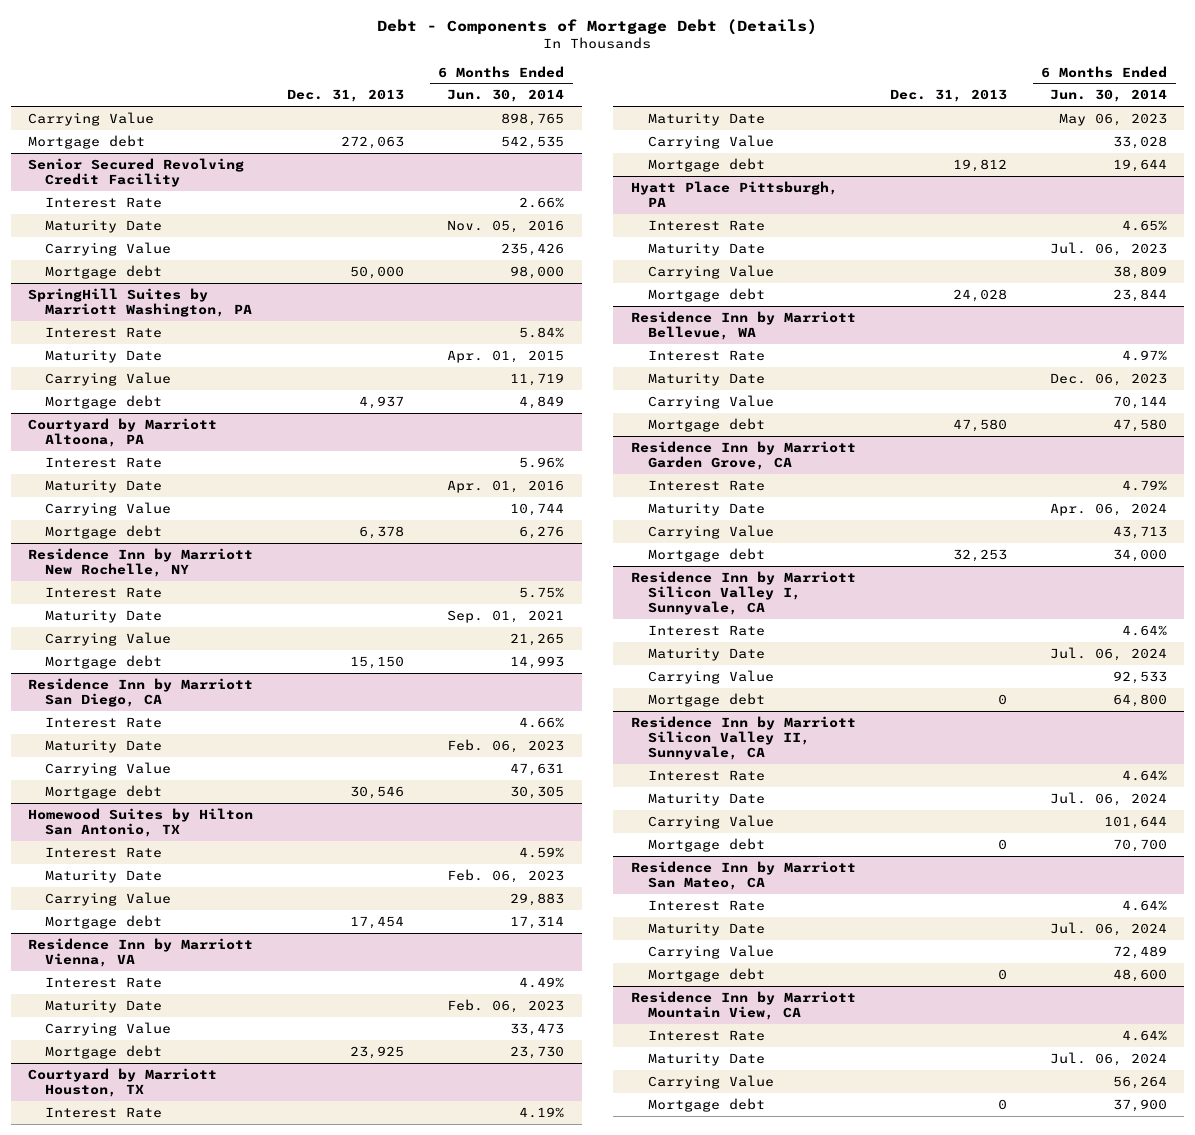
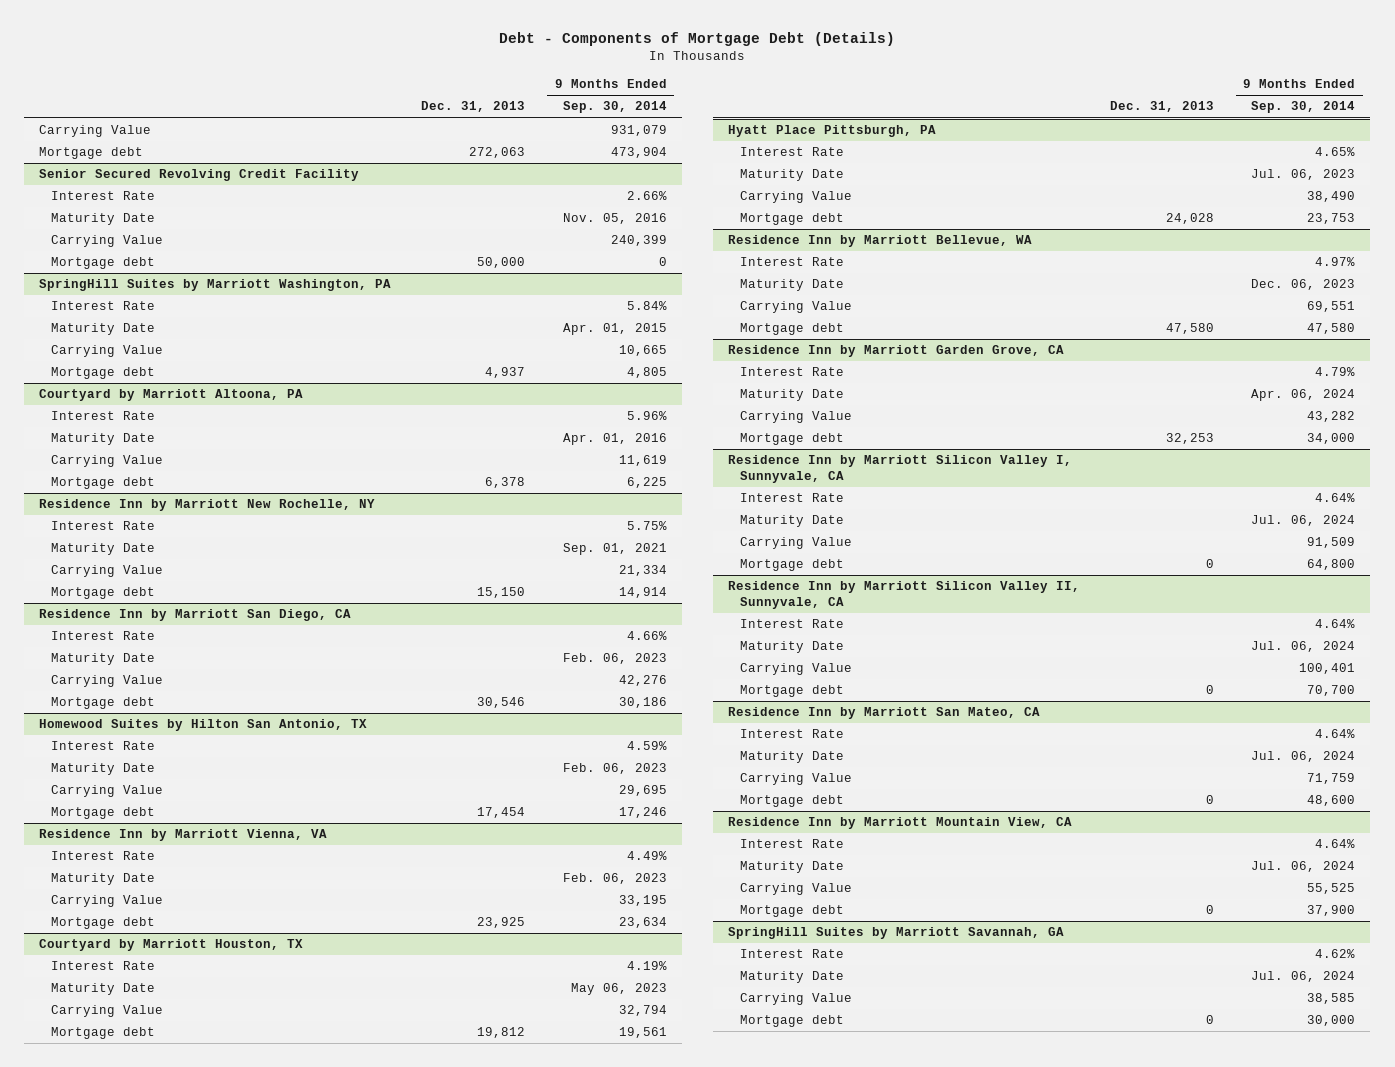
- | Dec. 31, 2013 | 6 Months Ended Jun. 30, 2014
+ | Dec. 31, 2013 | 9 Months Ended Sep. 30, 2014
+ SpringHill Suites by Marriott Savannah, GA
+ Interest Rate | | 4.62%
+ Maturity Date | | Jul. 06, 2024
+ Carrying Value | | 38,585
+ Mortgage debt | 0 | 30,000

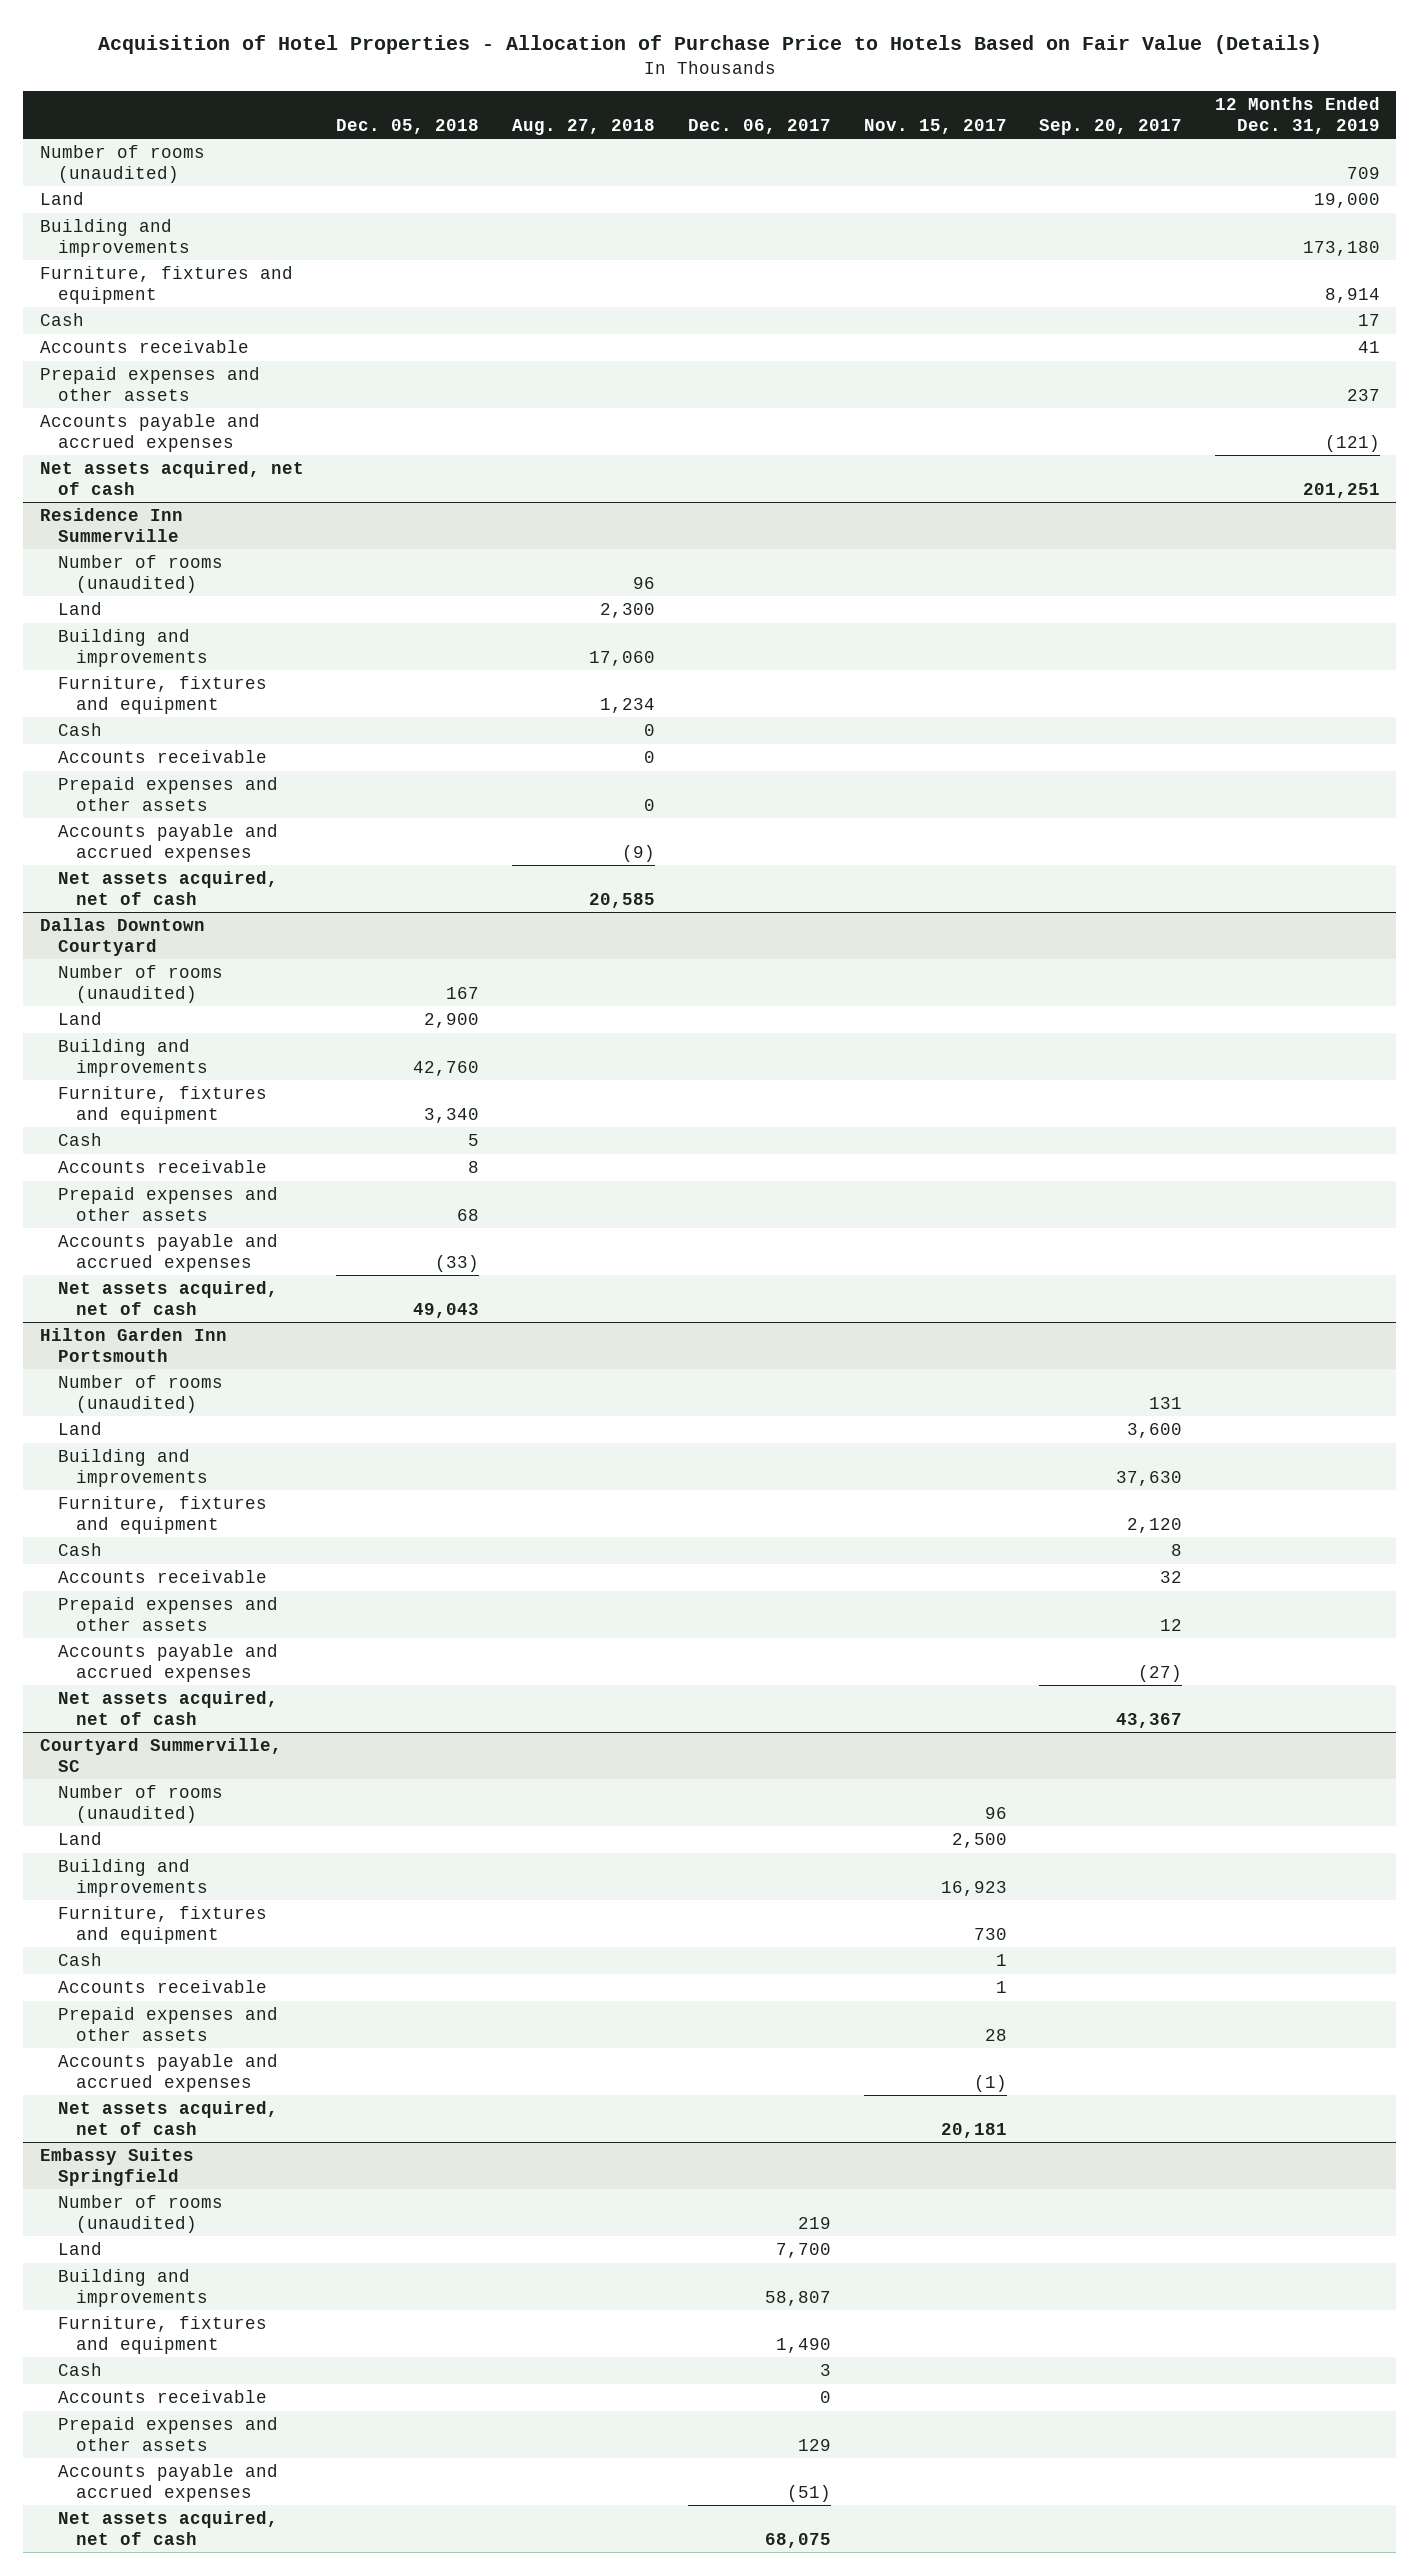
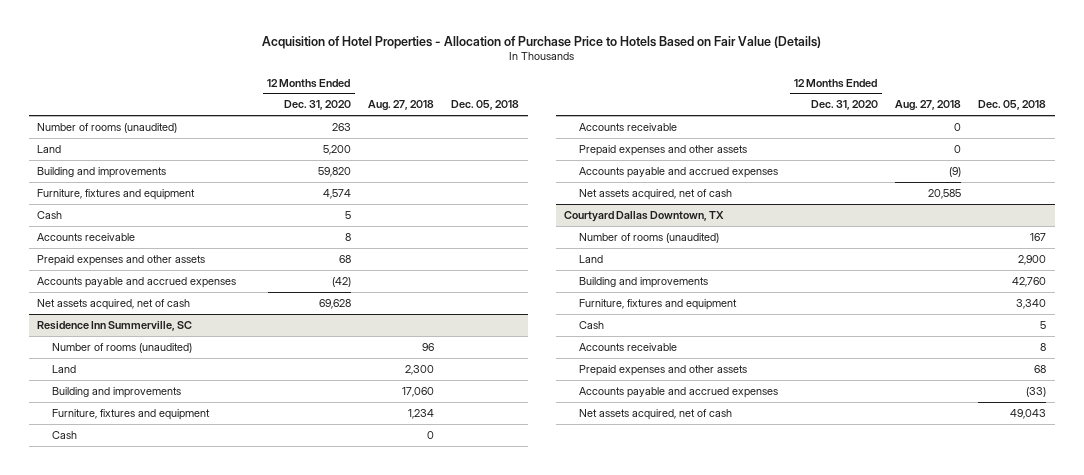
- | Dec. 05, 2018 | Aug. 27, 2018 | Dec. 06, 2017 | Nov. 15, 2017 | Sep. 20, 2017 | 12 Months Ended Dec. 31, 2019
+ | 12 Months Ended Dec. 31, 2020 | Aug. 27, 2018 | Dec. 05, 2018
- Residence Inn Summerville
+ Residence Inn Summerville, SC
- Dallas Downtown Courtyard
+ Courtyard Dallas Downtown, TX
- Hilton Garden Inn Portsmouth
- Number of rooms (unaudited) | | | | | 131 |
- Land | | | | | 3,600 |
- Building and improvements | | | | | 37,630 |
- Furniture, fixtures and equipment | | | | | 2,120 |
- Cash | | | | | 8 |
- Accounts receivable | | | | | 32 |
- Prepaid expenses and other assets | | | | | 12 |
- Accounts payable and accrued expenses | | | | | (27) |
- Net assets acquired, net of cash | | | | | 43,367 |
- Courtyard Summerville, SC
- Number of rooms (unaudited) | | | | 96 | |
- Land | | | | 2,500 | |
- Building and improvements | | | | 16,923 | |
- Furniture, fixtures and equipment | | | | 730 | |
- Cash | | | | 1 | |
- Accounts receivable | | | | 1 | |
- Prepaid expenses and other assets | | | | 28 | |
- Accounts payable and accrued expenses | | | | (1) | |
- Net assets acquired, net of cash | | | | 20,181 | |
- Embassy Suites Springfield
- Number of rooms (unaudited) | | | 219 | | |
- Land | | | 7,700 | | |
- Building and improvements | | | 58,807 | | |
- Furniture, fixtures and equipment | | | 1,490 | | |
- Cash | | | 3 | | |
- Accounts receivable | | | 0 | | |
- Prepaid expenses and other assets | | | 129 | | |
- Accounts payable and accrued expenses | | | (51) | | |
- Net assets acquired, net of cash | | | 68,075 | | |

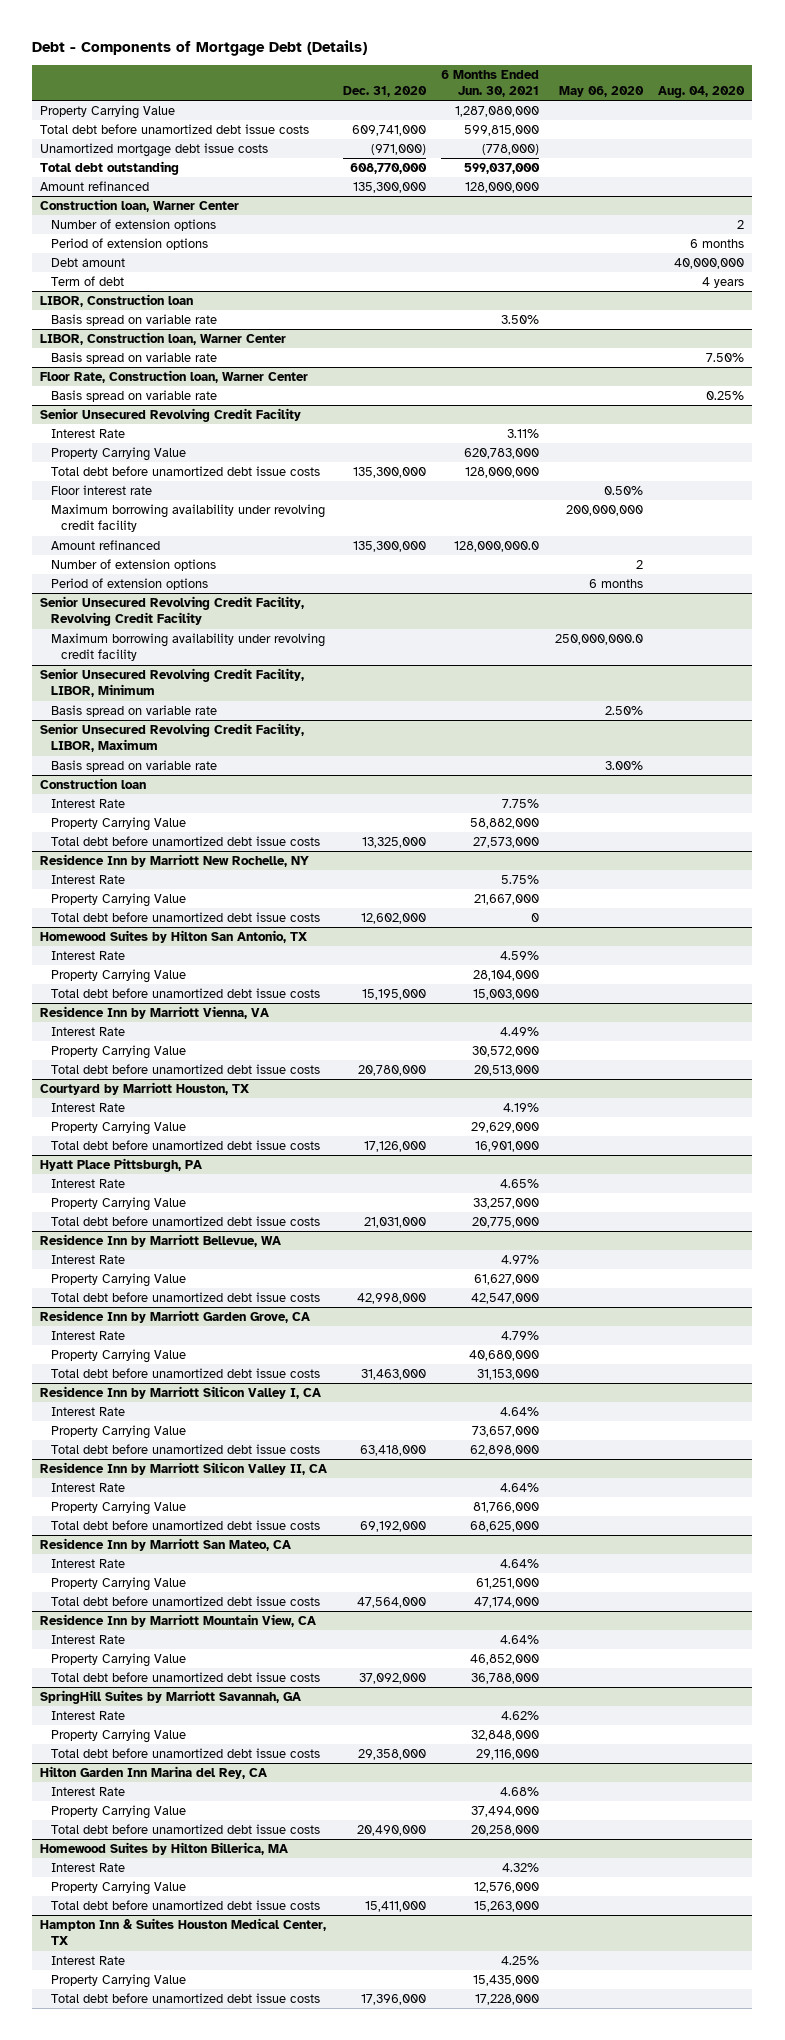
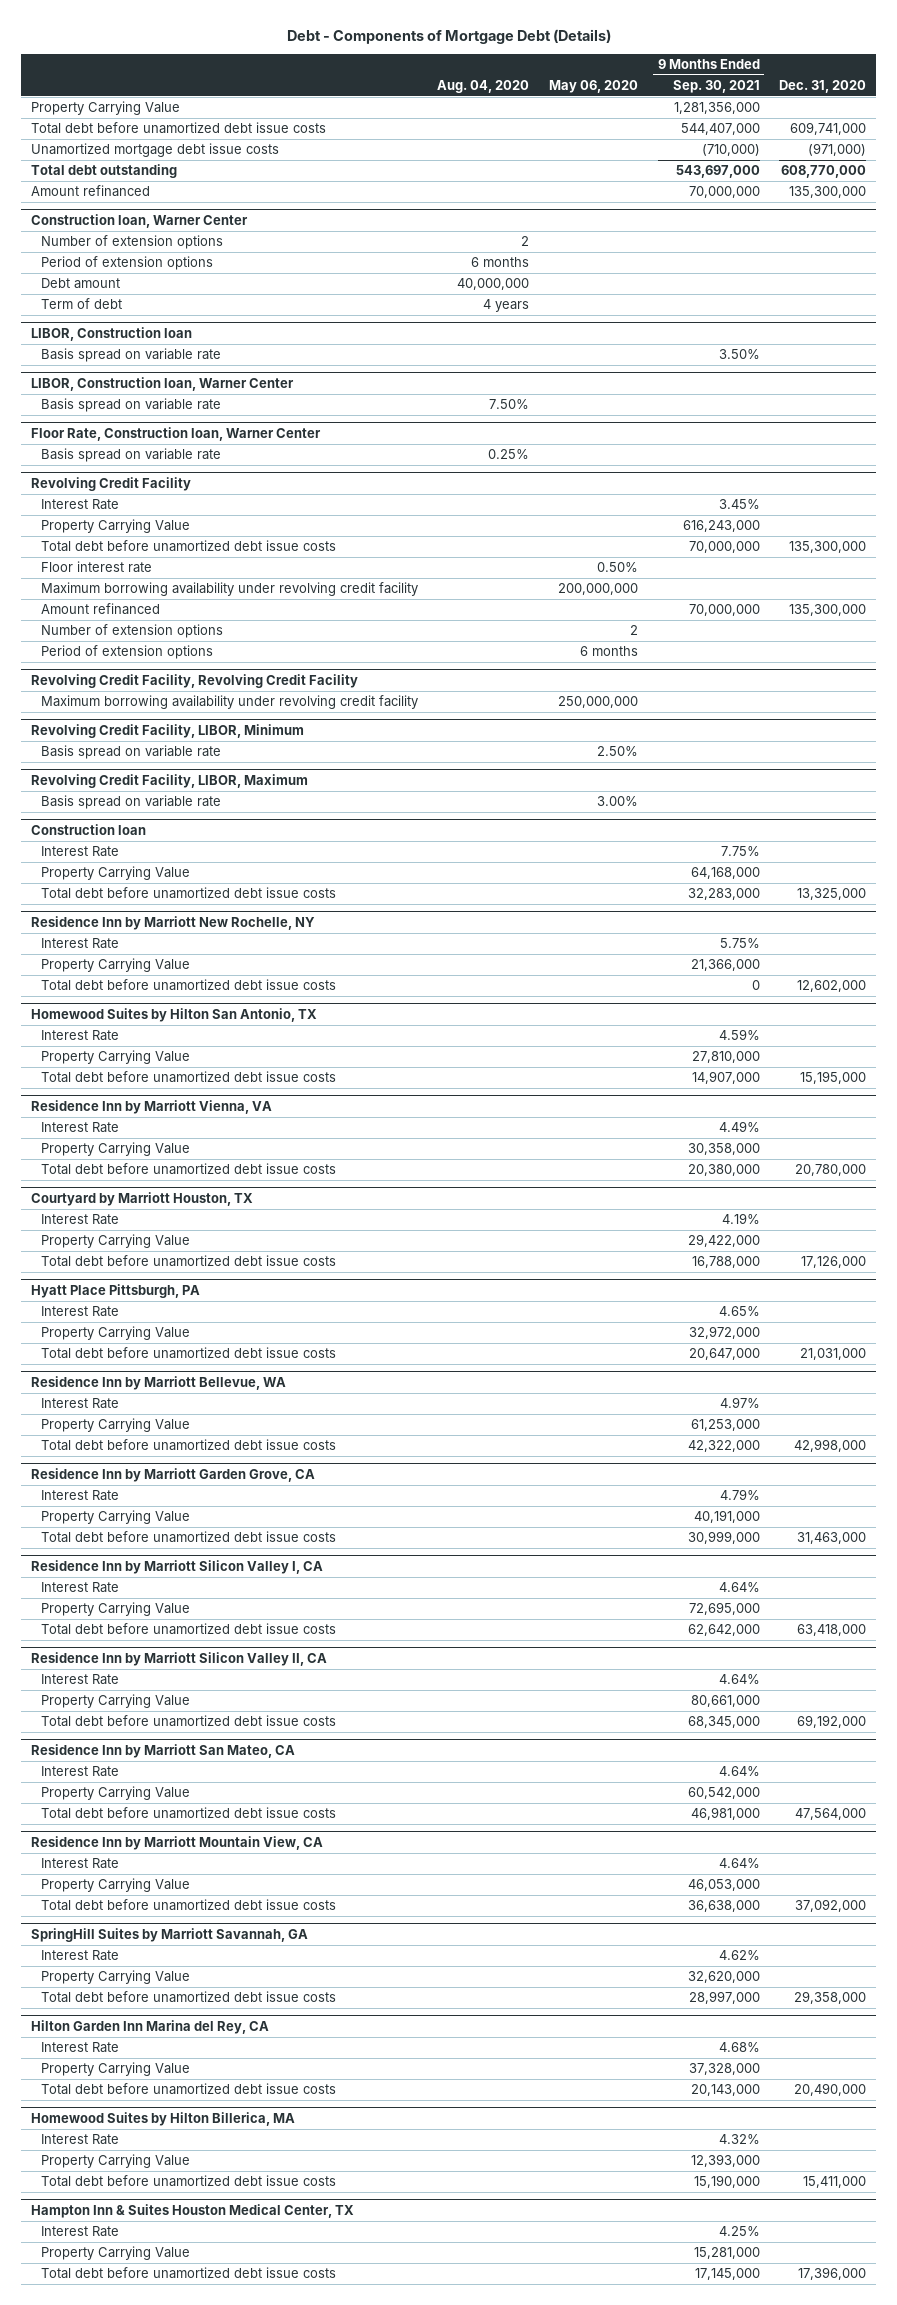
- | Dec. 31, 2020 | 6 Months Ended Jun. 30, 2021 | May 06, 2020 | Aug. 04, 2020
+ | Aug. 04, 2020 | May 06, 2020 | 9 Months Ended Sep. 30, 2021 | Dec. 31, 2020
- Senior Unsecured Revolving Credit Facility
+ Revolving Credit Facility
- Senior Unsecured Revolving Credit Facility, Revolving Credit Facility
- Maximum borrowing availability under revolving credit facility | | | 250,000,000.0 |
- Senior Unsecured Revolving Credit Facility, LIBOR, Minimum
+ Revolving Credit Facility, Revolving Credit Facility
+ Maximum borrowing availability under revolving credit facility | | 250,000,000 | |
+ Revolving Credit Facility, LIBOR, Minimum
- Senior Unsecured Revolving Credit Facility, LIBOR, Maximum
+ Revolving Credit Facility, LIBOR, Maximum

